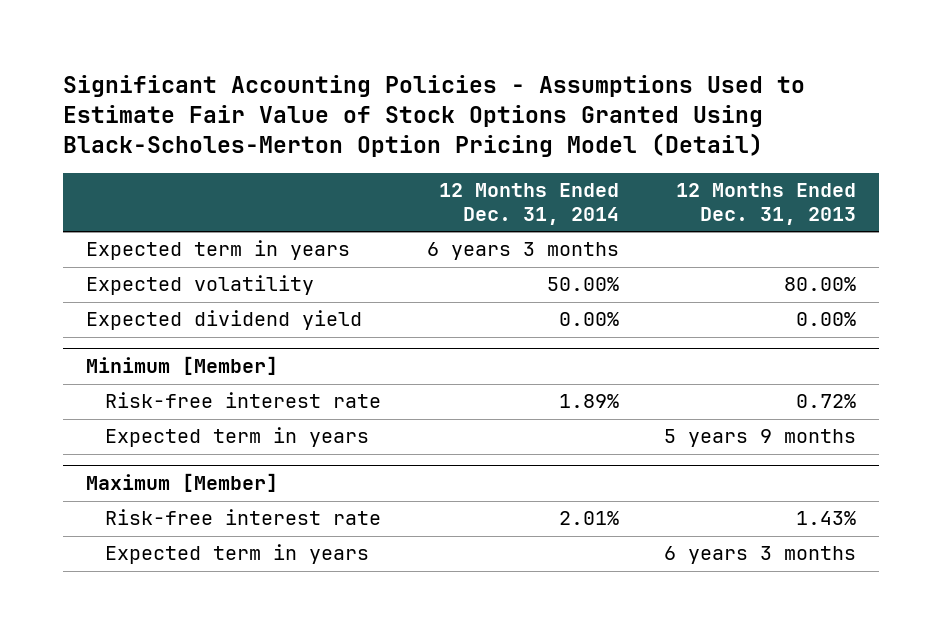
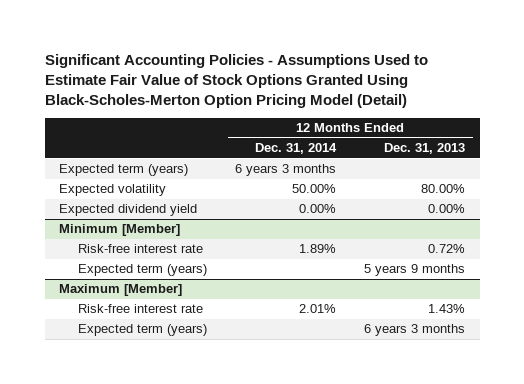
- Expected term in years | 6 years 3 months |
+ Expected term (years) | 6 years 3 months |
@ Minimum [Member]
- Expected term in years | | 5 years 9 months
+ Expected term (years) | | 5 years 9 months
@ Maximum [Member]
- Expected term in years | | 6 years 3 months
+ Expected term (years) | | 6 years 3 months

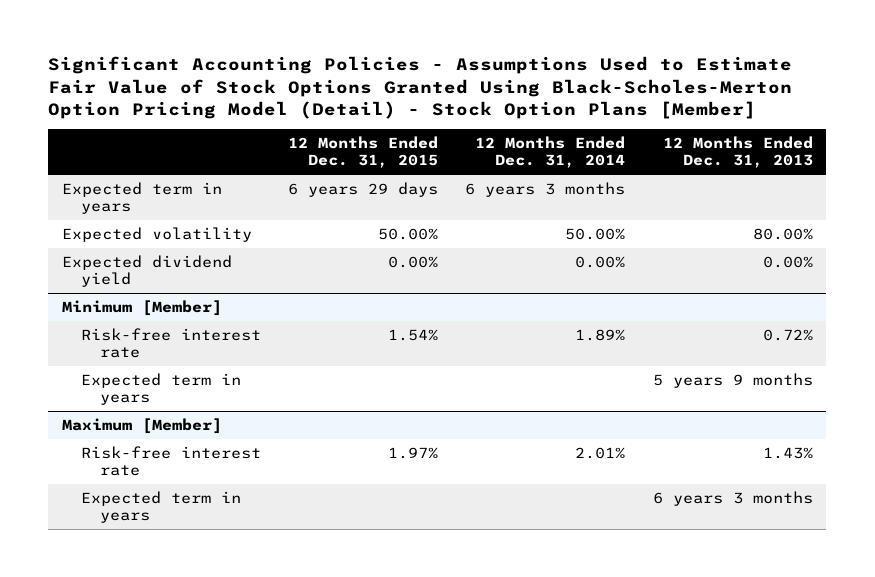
- Significant Accounting Policies - Assumptions Used to Estimate Fair Value of Stock Options Granted Using Black-Scholes-Merton Option Pricing Model (Detail)
+ Significant Accounting Policies - Assumptions Used to Estimate Fair Value of Stock Options Granted Using Black-Scholes-Merton Option Pricing Model (Detail) - Stock Option Plans [Member]
- | 12 Months Ended Dec. 31, 2014 | 12 Months Ended Dec. 31, 2013
+ | 12 Months Ended Dec. 31, 2015 | 12 Months Ended Dec. 31, 2014 | 12 Months Ended Dec. 31, 2013
- Expected term (years) | 6 years 3 months |
+ Expected term in years | 6 years 29 days | 6 years 3 months |
@ Minimum [Member]
- Expected term (years) | | 5 years 9 months
+ Expected term in years | | | 5 years 9 months
@ Maximum [Member]
- Expected term (years) | | 6 years 3 months
+ Expected term in years | | | 6 years 3 months

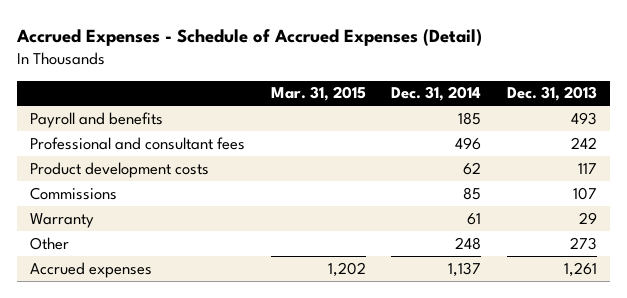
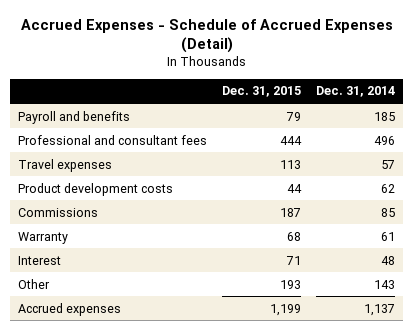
- | Mar. 31, 2015 | Dec. 31, 2014 | Dec. 31, 2013
+ | Dec. 31, 2015 | Dec. 31, 2014
+ Travel expenses | 113 | 57
- Other | | 248 | 273
+ Interest | 71 | 48
+ Other | 193 | 143

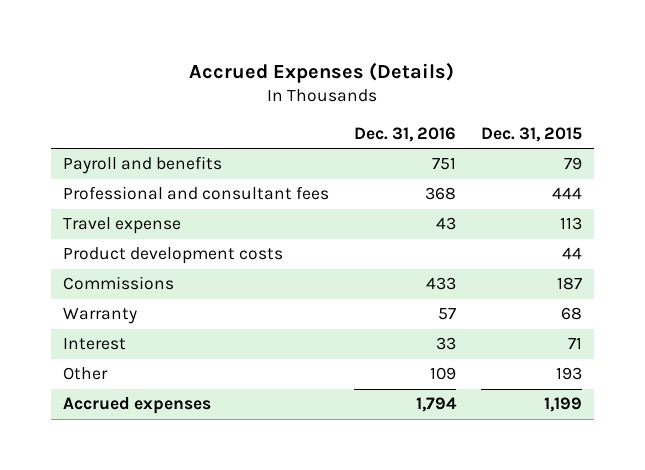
- Accrued Expenses - Schedule of Accrued Expenses (Detail)
+ Accrued Expenses (Details)
- | Dec. 31, 2015 | Dec. 31, 2014
+ | Dec. 31, 2016 | Dec. 31, 2015
- Travel expenses | 113 | 57
+ Travel expense | 43 | 113

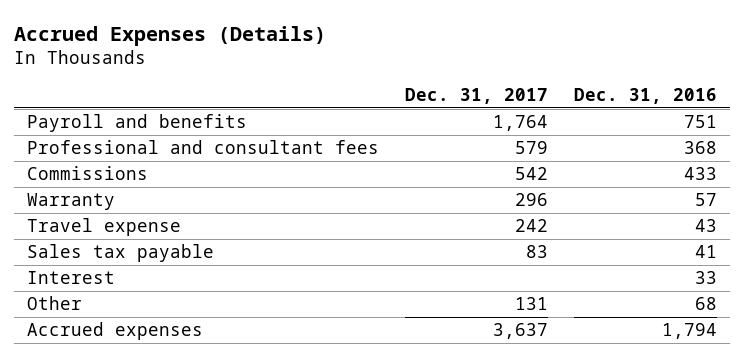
- | Dec. 31, 2016 | Dec. 31, 2015
+ | Dec. 31, 2017 | Dec. 31, 2016
- Product development costs | | 44
moved down: Travel expense | 242 | 43
+ Sales tax payable | 83 | 41
- Other | 109 | 193
+ Other | 131 | 68

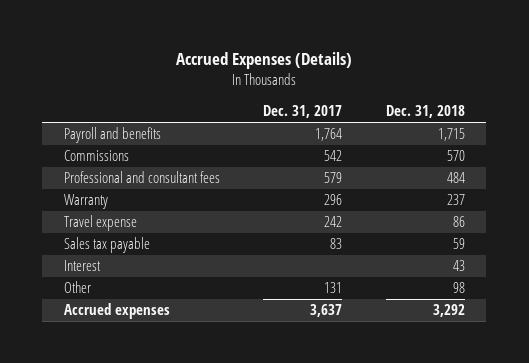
- | Dec. 31, 2017 | Dec. 31, 2016
+ | Dec. 31, 2017 | Dec. 31, 2018
moved down: Professional and consultant fees | 579 | 484

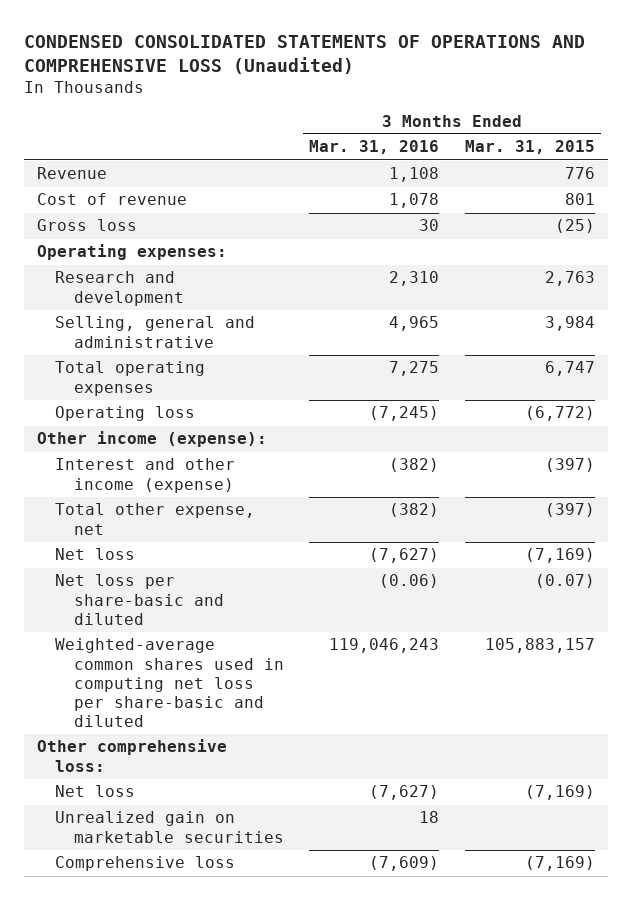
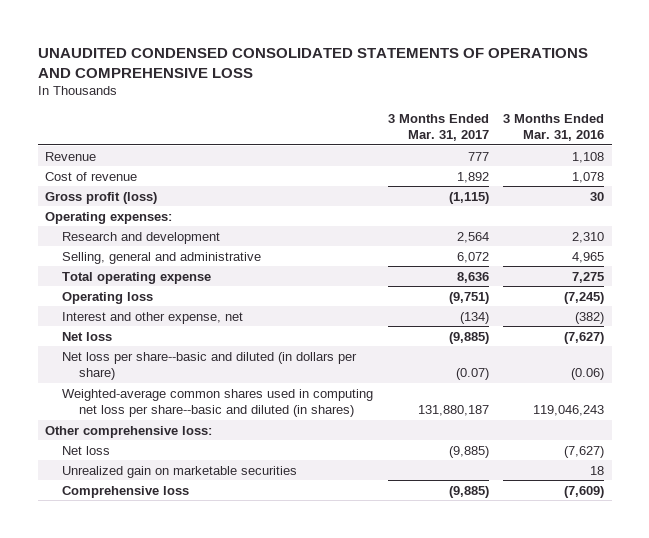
- CONDENSED CONSOLIDATED STATEMENTS OF OPERATIONS AND COMPREHENSIVE LOSS (Unaudited)
+ UNAUDITED CONDENSED CONSOLIDATED STATEMENTS OF OPERATIONS AND COMPREHENSIVE LOSS
- | 3 Months Ended Mar. 31, 2016 | 3 Months Ended Mar. 31, 2015
+ | 3 Months Ended Mar. 31, 2017 | 3 Months Ended Mar. 31, 2016
- Gross loss | 30 | (25)
+ Gross profit (loss) | (1,115) | 30
- Total operating expenses | 7,275 | 6,747
+ Total operating expense | 8,636 | 7,275
- Other income (expense):
- Interest and other income (expense) | (382) | (397)
- Total other expense, net | (382) | (397)
+ Interest and other expense, net | (134) | (382)
- Net loss per share-basic and diluted | (0.06) | (0.07)
- Weighted-average common shares used in computing net loss per share-basic and diluted | 119,046,243 | 105,883,157
+ Net loss per share--basic and diluted (in dollars per share) | (0.07) | (0.06)
+ Weighted-average common shares used in computing net loss per share--basic and diluted (in shares) | 131,880,187 | 119,046,243

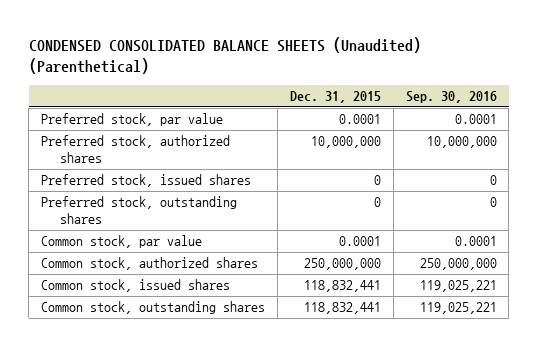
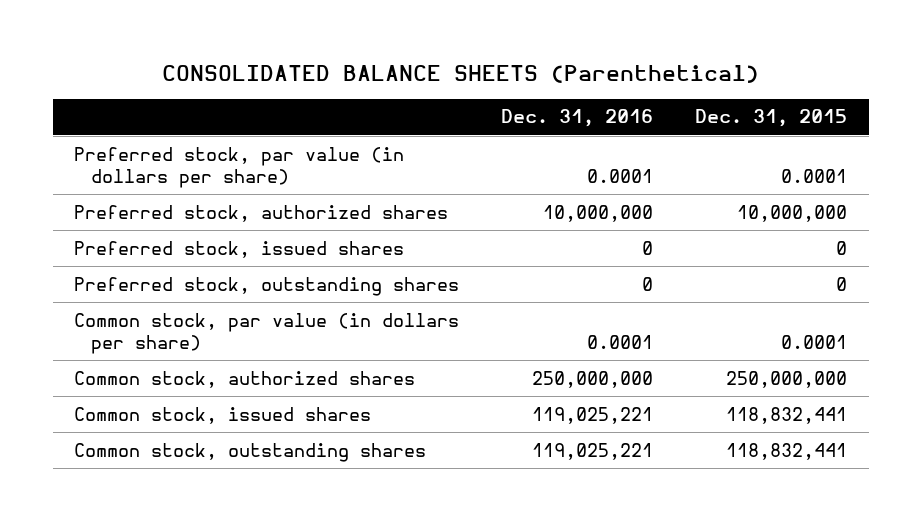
- CONDENSED CONSOLIDATED BALANCE SHEETS (Unaudited) (Parenthetical)
+ CONSOLIDATED BALANCE SHEETS (Parenthetical)
- | Dec. 31, 2015 | Sep. 30, 2016
+ | Dec. 31, 2016 | Dec. 31, 2015
- Preferred stock, par value | 0.0001 | 0.0001
+ Preferred stock, par value (in dollars per share) | 0.0001 | 0.0001
- Common stock, par value | 0.0001 | 0.0001
+ Common stock, par value (in dollars per share) | 0.0001 | 0.0001

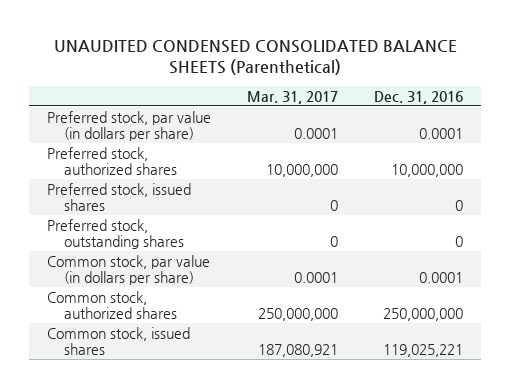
- CONSOLIDATED BALANCE SHEETS (Parenthetical)
+ UNAUDITED CONDENSED CONSOLIDATED BALANCE SHEETS (Parenthetical)
- | Dec. 31, 2016 | Dec. 31, 2015
+ | Mar. 31, 2017 | Dec. 31, 2016
- Common stock, outstanding shares | 119,025,221 | 118,832,441

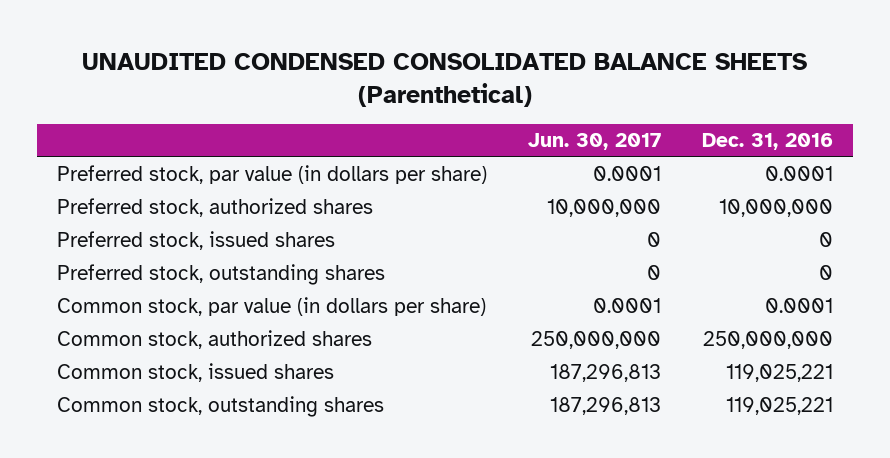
- | Mar. 31, 2017 | Dec. 31, 2016
+ | Jun. 30, 2017 | Dec. 31, 2016
+ Common stock, outstanding shares | 187,296,813 | 119,025,221

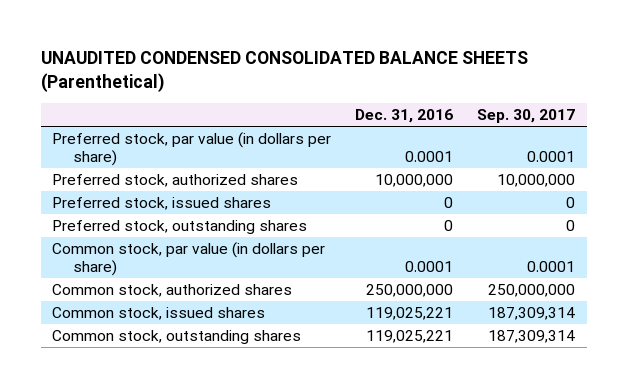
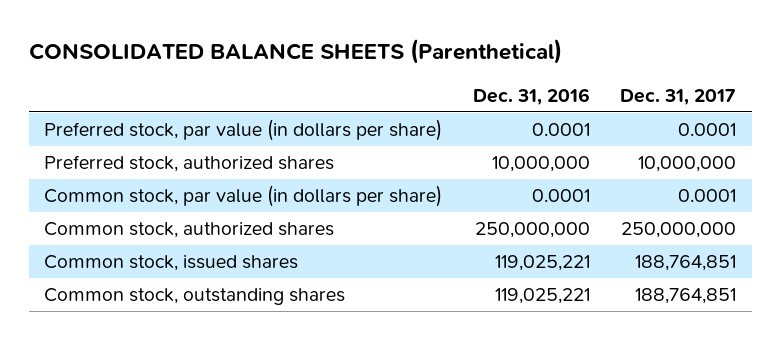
- UNAUDITED CONDENSED CONSOLIDATED BALANCE SHEETS (Parenthetical)
+ CONSOLIDATED BALANCE SHEETS (Parenthetical)
- | Dec. 31, 2016 | Sep. 30, 2017
+ | Dec. 31, 2016 | Dec. 31, 2017
- Preferred stock, issued shares | 0 | 0
- Preferred stock, outstanding shares | 0 | 0

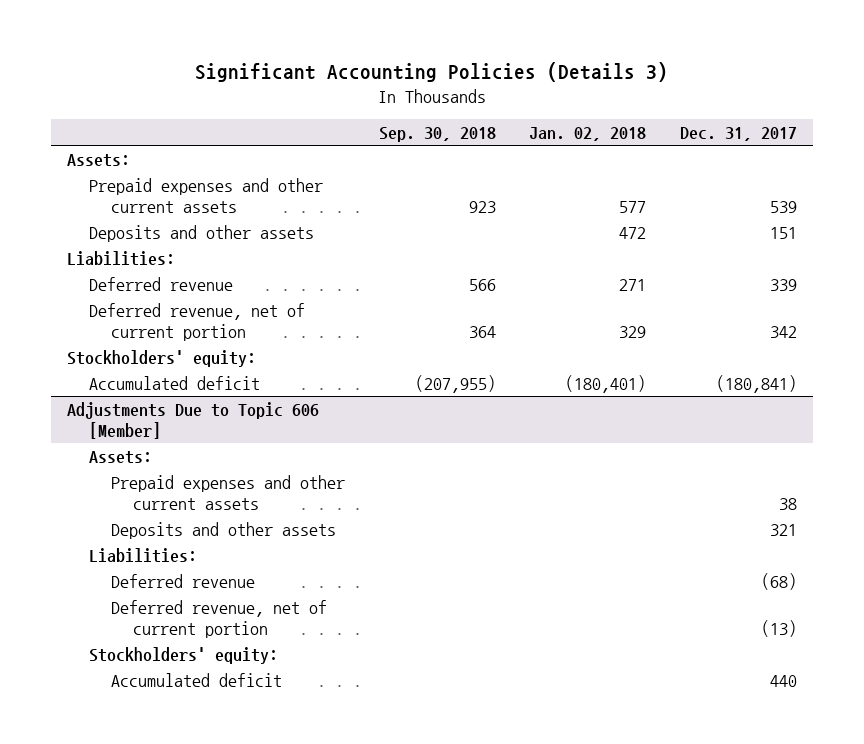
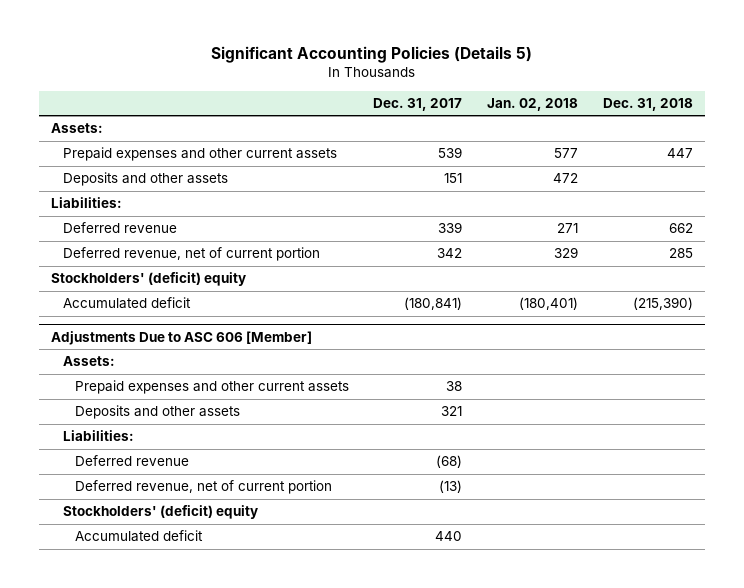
- Significant Accounting Policies (Details 3)
+ Significant Accounting Policies (Details 5)
- | Sep. 30, 2018 | Jan. 02, 2018 | Dec. 31, 2017
+ | Dec. 31, 2017 | Jan. 02, 2018 | Dec. 31, 2018
- Stockholders' equity:
+ Stockholders' (deficit) equity
- Adjustments Due to Topic 606 [Member]
+ Adjustments Due to ASC 606 [Member]
- Stockholders' equity:
+ Stockholders' (deficit) equity

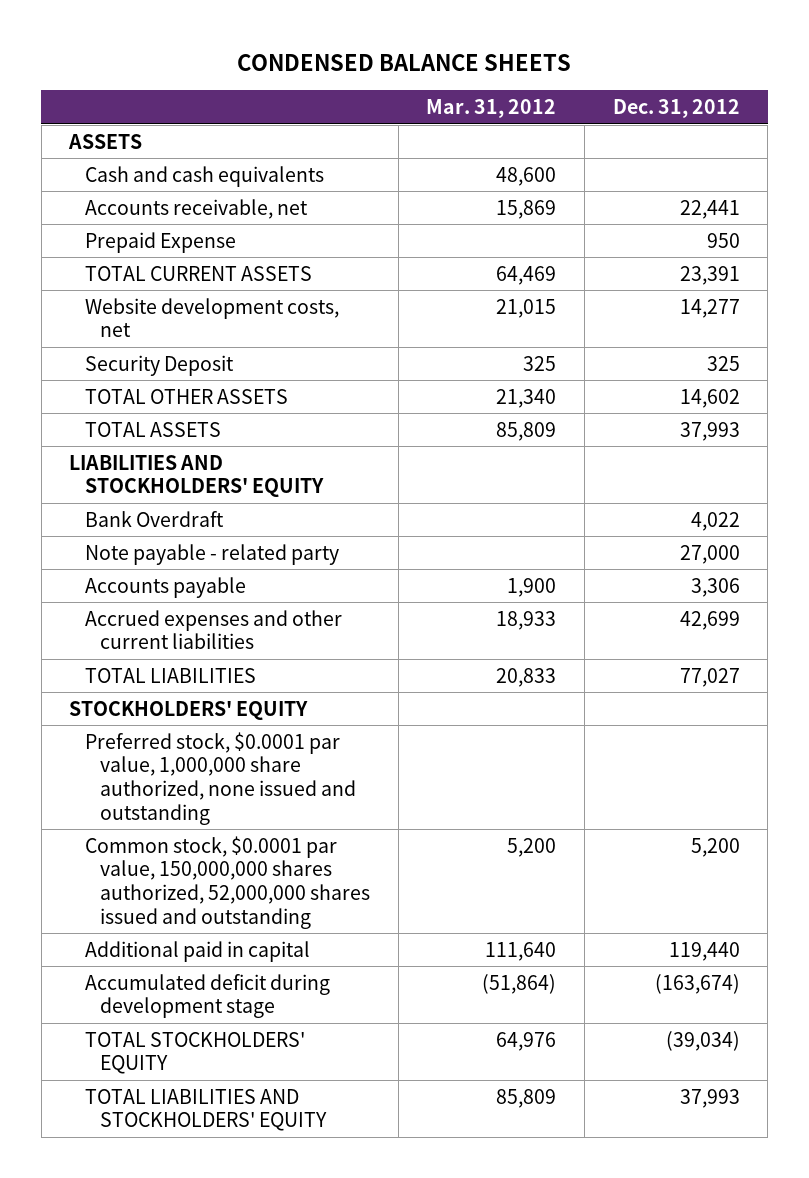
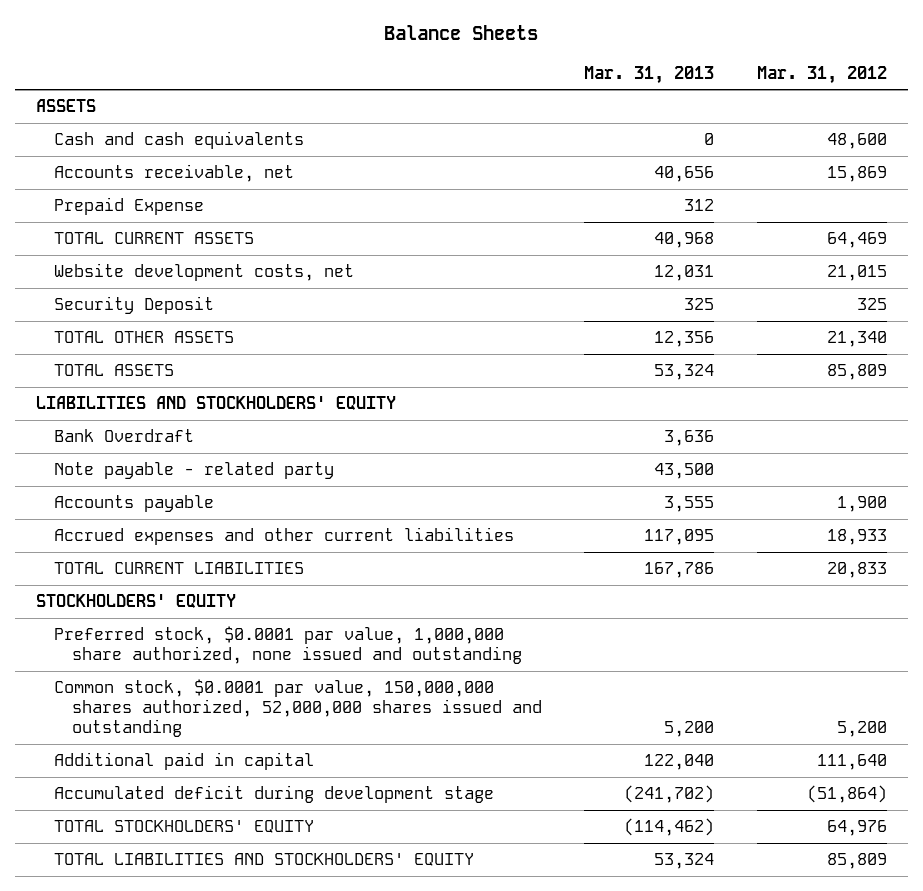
- CONDENSED BALANCE SHEETS
+ Balance Sheets
- | Mar. 31, 2012 | Dec. 31, 2012
+ | Mar. 31, 2013 | Mar. 31, 2012
- TOTAL LIABILITIES | 20,833 | 77,027
+ TOTAL CURRENT LIABILITIES | 167,786 | 20,833

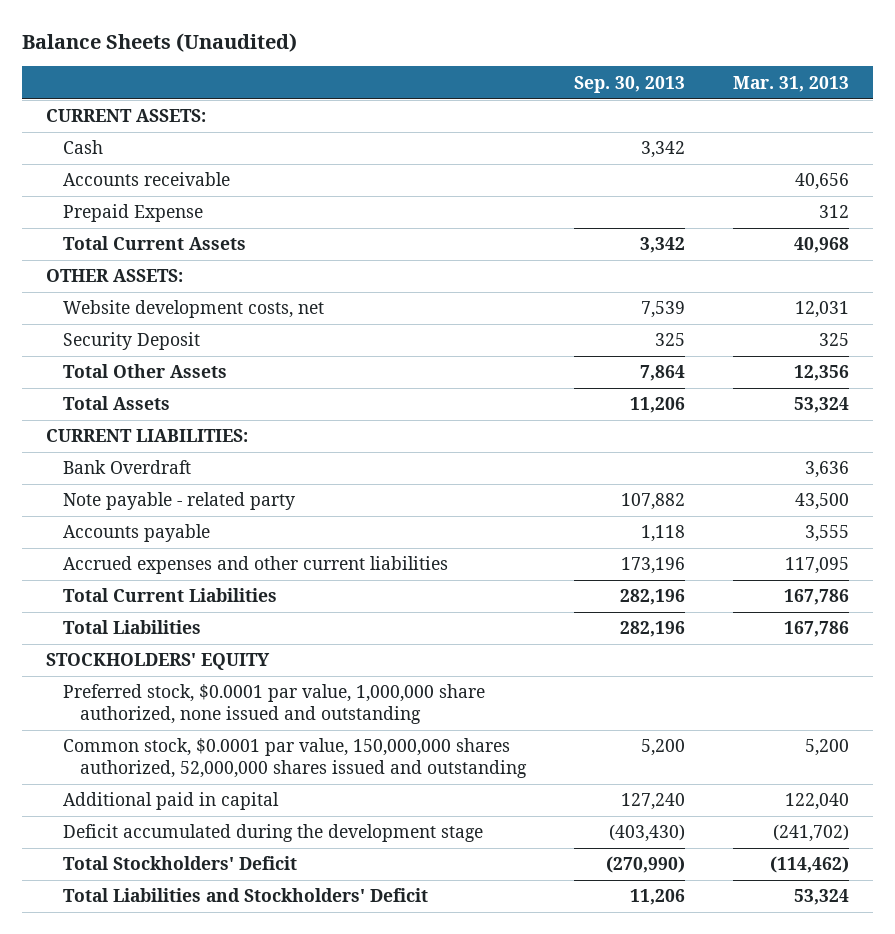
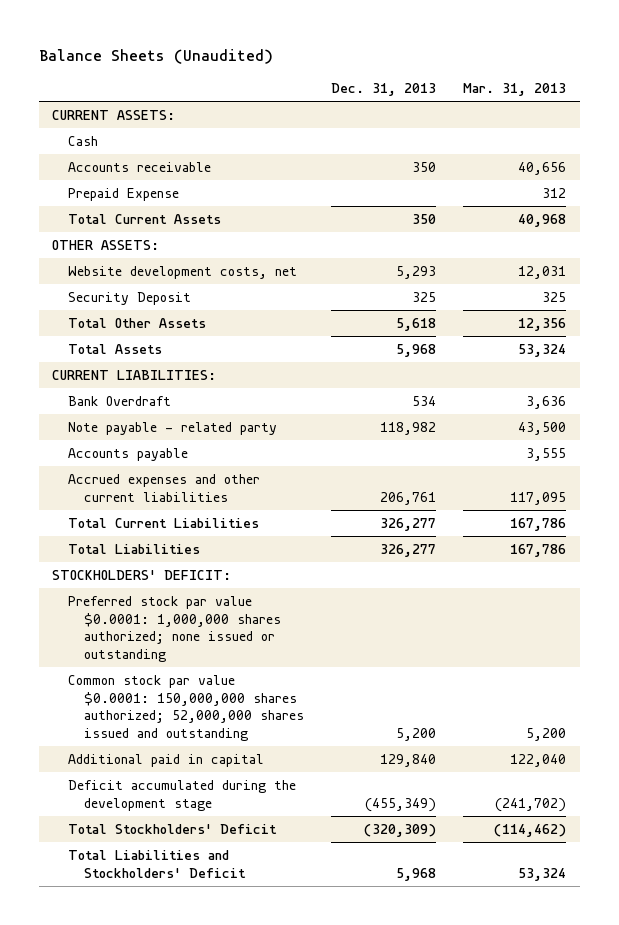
- | Sep. 30, 2013 | Mar. 31, 2013
+ | Dec. 31, 2013 | Mar. 31, 2013
- STOCKHOLDERS' EQUITY
- Preferred stock, $0.0001 par value, 1,000,000 share authorized, none issued and outstanding
- Common stock, $0.0001 par value, 150,000,000 shares authorized, 52,000,000 shares issued and outstanding | 5,200 | 5,200
+ STOCKHOLDERS' DEFICIT:
+ Preferred stock par value $0.0001: 1,000,000 shares authorized; none issued or outstanding
+ Common stock par value $0.0001: 150,000,000 shares authorized; 52,000,000 shares issued and outstanding | 5,200 | 5,200

